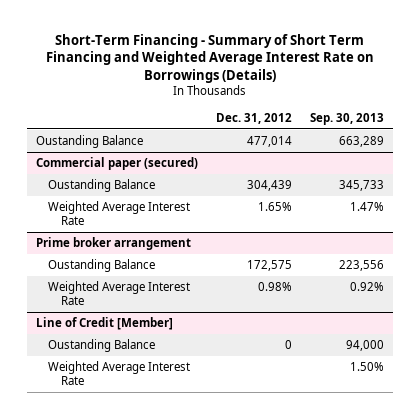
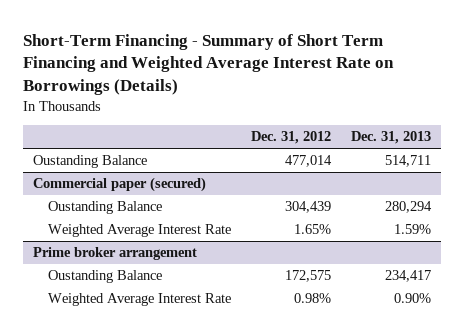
- | Dec. 31, 2012 | Sep. 30, 2013
+ | Dec. 31, 2012 | Dec. 31, 2013
- Line of Credit [Member]
- Oustanding Balance | 0 | 94,000
- Weighted Average Interest Rate | | 1.50%

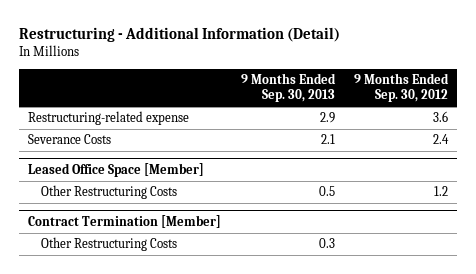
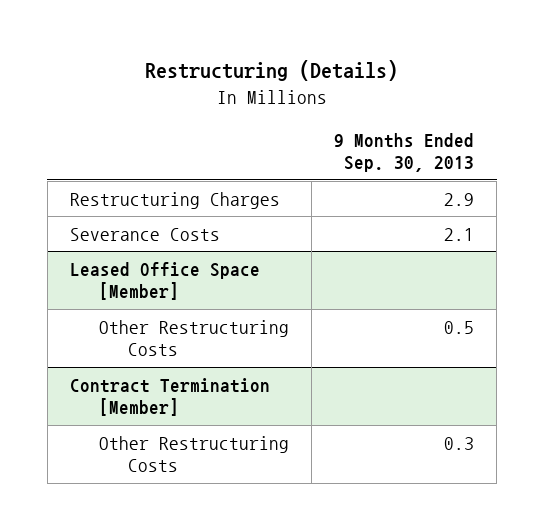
- Restructuring - Additional Information (Detail)
+ Restructuring (Details)
- | 9 Months Ended Sep. 30, 2013 | 9 Months Ended Sep. 30, 2012
+ | 9 Months Ended Sep. 30, 2013
- Restructuring-related expense | 2.9 | 3.6
+ Restructuring Charges | 2.9

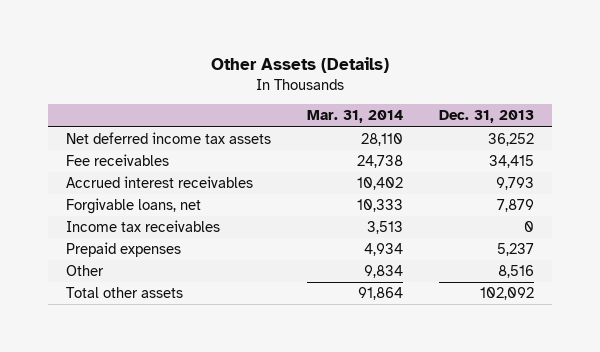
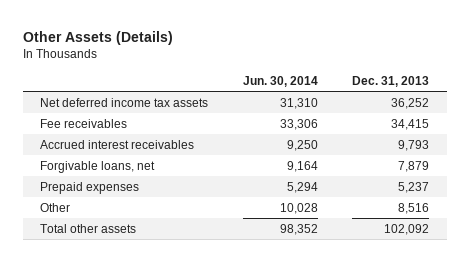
- | Mar. 31, 2014 | Dec. 31, 2013
+ | Jun. 30, 2014 | Dec. 31, 2013
- Income tax receivables | 3,513 | 0

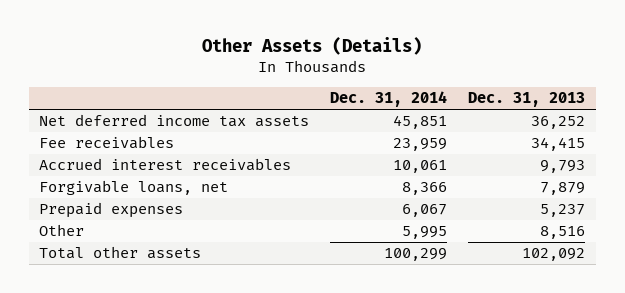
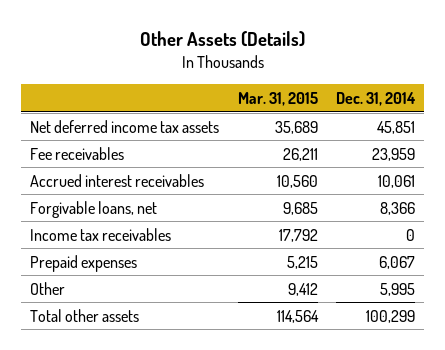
- | Dec. 31, 2014 | Dec. 31, 2013
+ | Mar. 31, 2015 | Dec. 31, 2014
+ Income tax receivables | 17,792 | 0

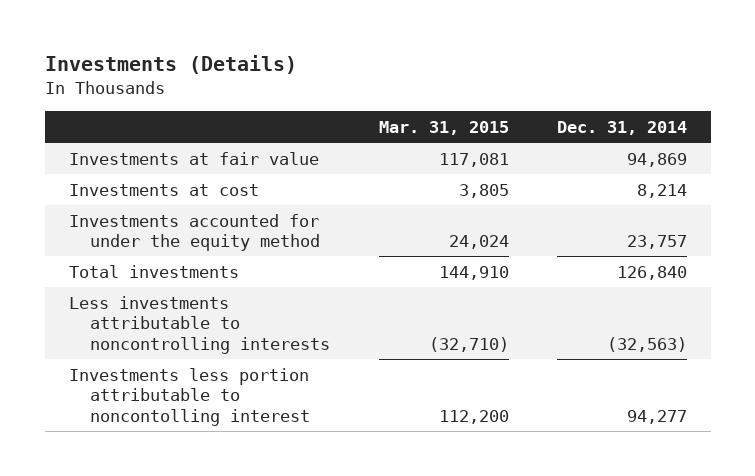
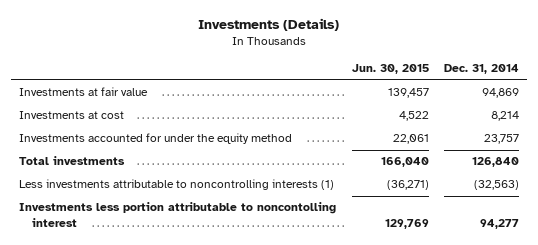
- | Mar. 31, 2015 | Dec. 31, 2014
+ | Jun. 30, 2015 | Dec. 31, 2014
- Less investments attributable to noncontrolling interests | (32,710) | (32,563)
+ Less investments attributable to noncontrolling interests (1) | (36,271) | (32,563)

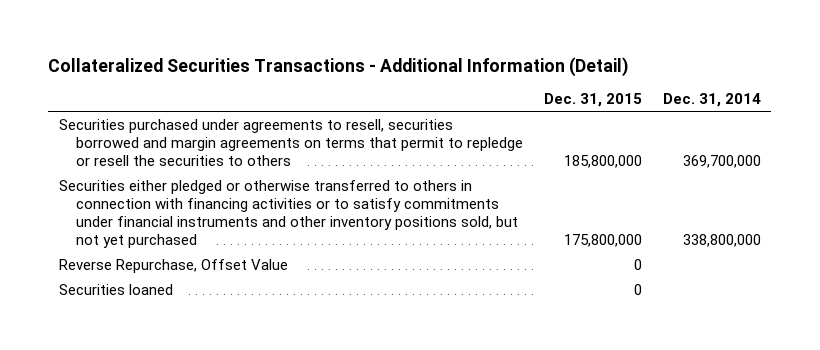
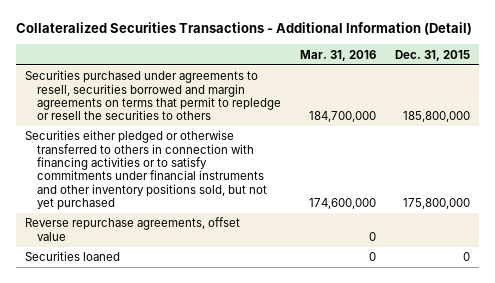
- | Dec. 31, 2015 | Dec. 31, 2014
+ | Mar. 31, 2016 | Dec. 31, 2015
- Reverse Repurchase, Offset Value | 0 |
+ Reverse repurchase agreements, offset value | 0 |

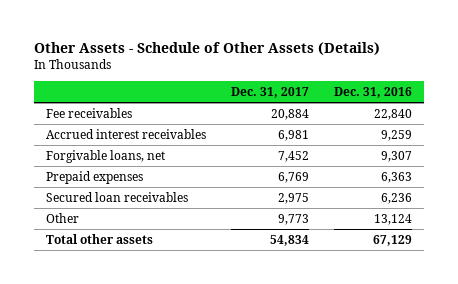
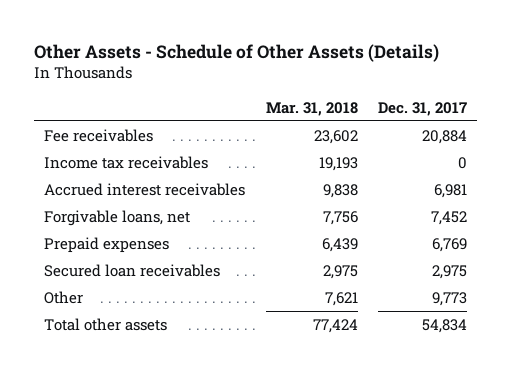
- | Dec. 31, 2017 | Dec. 31, 2016
+ | Mar. 31, 2018 | Dec. 31, 2017
+ Income tax receivables | 19,193 | 0

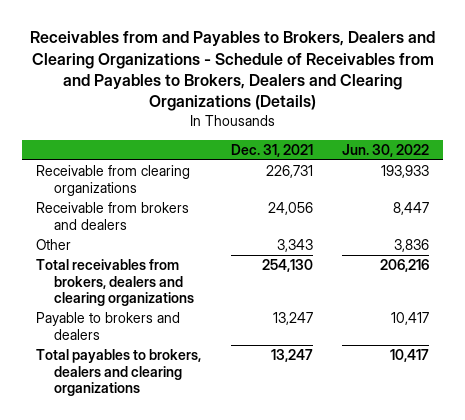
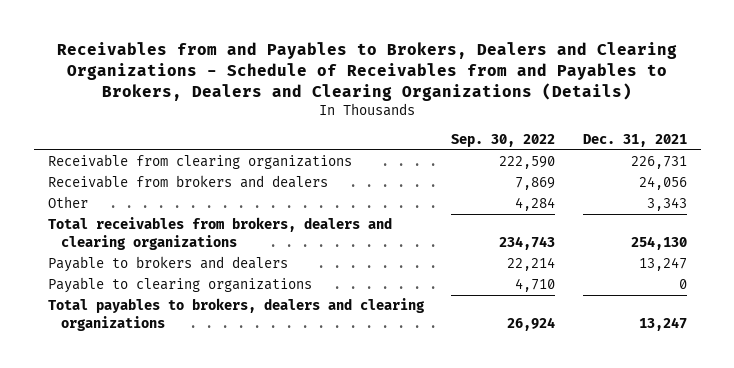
- | Dec. 31, 2021 | Jun. 30, 2022
+ | Sep. 30, 2022 | Dec. 31, 2021
+ Payable to clearing organizations | 4,710 | 0

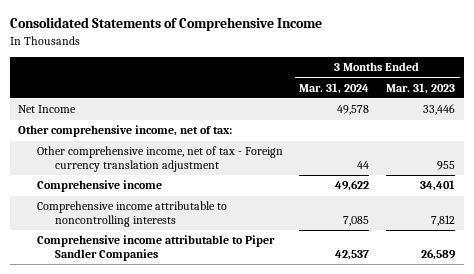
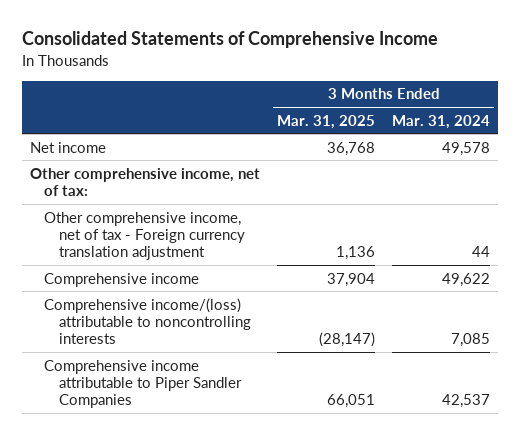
- | 3 Months Ended Mar. 31, 2024 | 3 Months Ended Mar. 31, 2023
+ | 3 Months Ended Mar. 31, 2025 | 3 Months Ended Mar. 31, 2024
- Net Income | 49,578 | 33,446
+ Net income | 36,768 | 49,578
- Comprehensive income attributable to noncontrolling interests | 7,085 | 7,812
+ Comprehensive income/(loss) attributable to noncontrolling interests | (28,147) | 7,085

